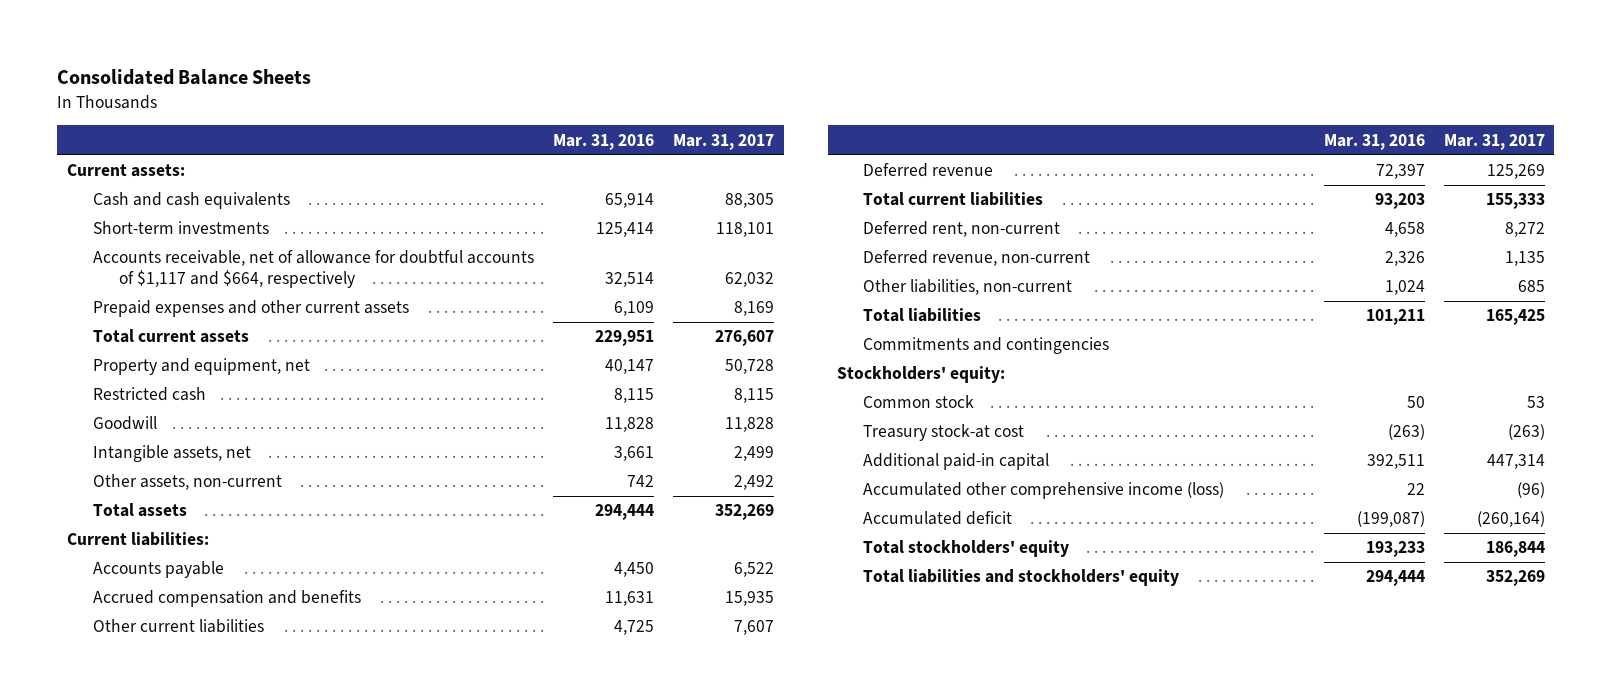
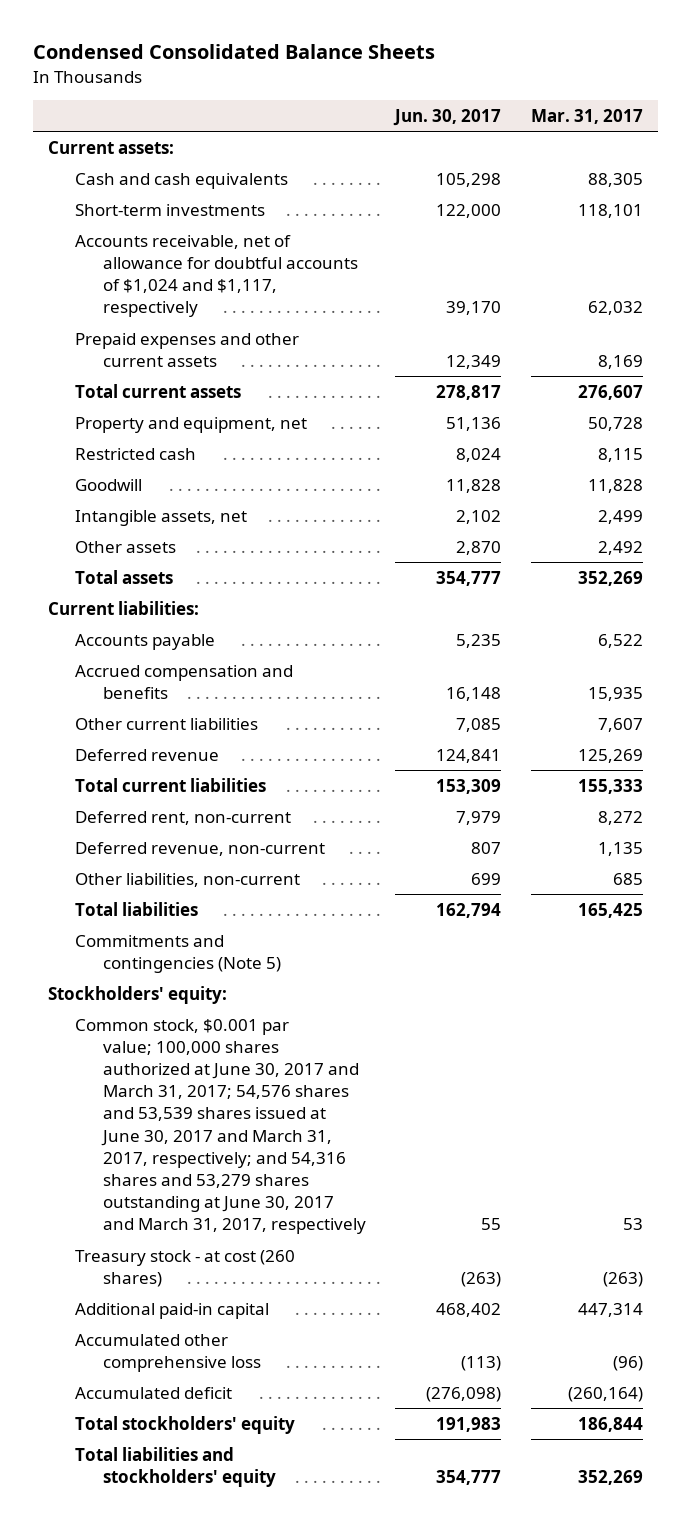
- Consolidated Balance Sheets
+ Condensed Consolidated Balance Sheets
- | Mar. 31, 2016 | Mar. 31, 2017
+ | Jun. 30, 2017 | Mar. 31, 2017
- Accounts receivable, net of allowance for doubtful accounts of $1,117 and $664, respectively | 32,514 | 62,032
+ Accounts receivable, net of allowance for doubtful accounts of $1,024 and $1,117, respectively | 39,170 | 62,032
- Other assets, non-current | 742 | 2,492
+ Other assets | 2,870 | 2,492
- Commitments and contingencies
+ Commitments and contingencies (Note 5)
- Common stock | 50 | 53
- Treasury stock-at cost | (263) | (263)
+ Common stock, $0.001 par value; 100,000 shares authorized at June 30, 2017 and March 31, 2017; 54,576 shares and 53,539 shares issued at June 30, 2017 and March 31, 2017, respectively; and 54,316 shares and 53,279 shares outstanding at June 30, 2017 and March 31, 2017, respectively | 55 | 53
+ Treasury stock - at cost (260 shares) | (263) | (263)
- Accumulated other comprehensive income (loss) | 22 | (96)
+ Accumulated other comprehensive loss | (113) | (96)

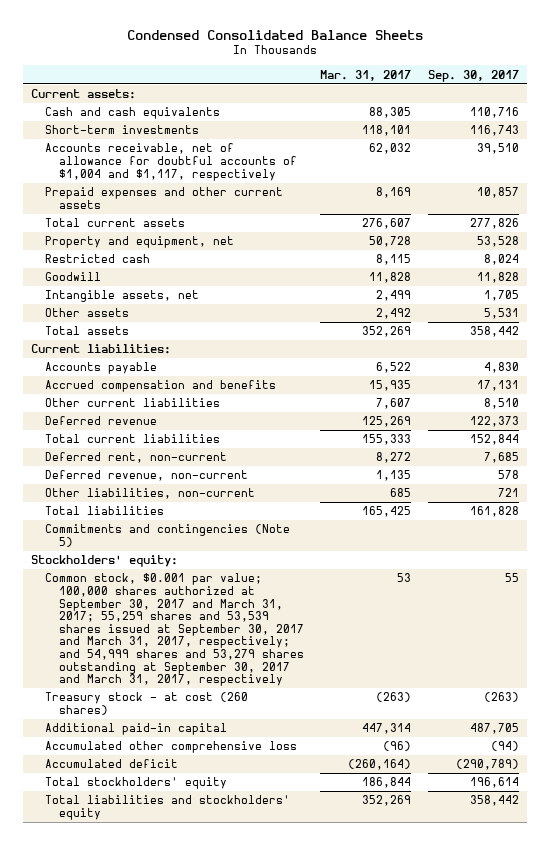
- | Jun. 30, 2017 | Mar. 31, 2017
+ | Mar. 31, 2017 | Sep. 30, 2017
- Accounts receivable, net of allowance for doubtful accounts of $1,024 and $1,117, respectively | 39,170 | 62,032
+ Accounts receivable, net of allowance for doubtful accounts of $1,004 and $1,117, respectively | 62,032 | 39,510
- Common stock, $0.001 par value; 100,000 shares authorized at June 30, 2017 and March 31, 2017; 54,576 shares and 53,539 shares issued at June 30, 2017 and March 31, 2017, respectively; and 54,316 shares and 53,279 shares outstanding at June 30, 2017 and March 31, 2017, respectively | 55 | 53
+ Common stock, $0.001 par value; 100,000 shares authorized at September 30, 2017 and March 31, 2017; 55,259 shares and 53,539 shares issued at September 30, 2017 and March 31, 2017, respectively; and 54,999 shares and 53,279 shares outstanding at September 30, 2017 and March 31, 2017, respectively | 53 | 55

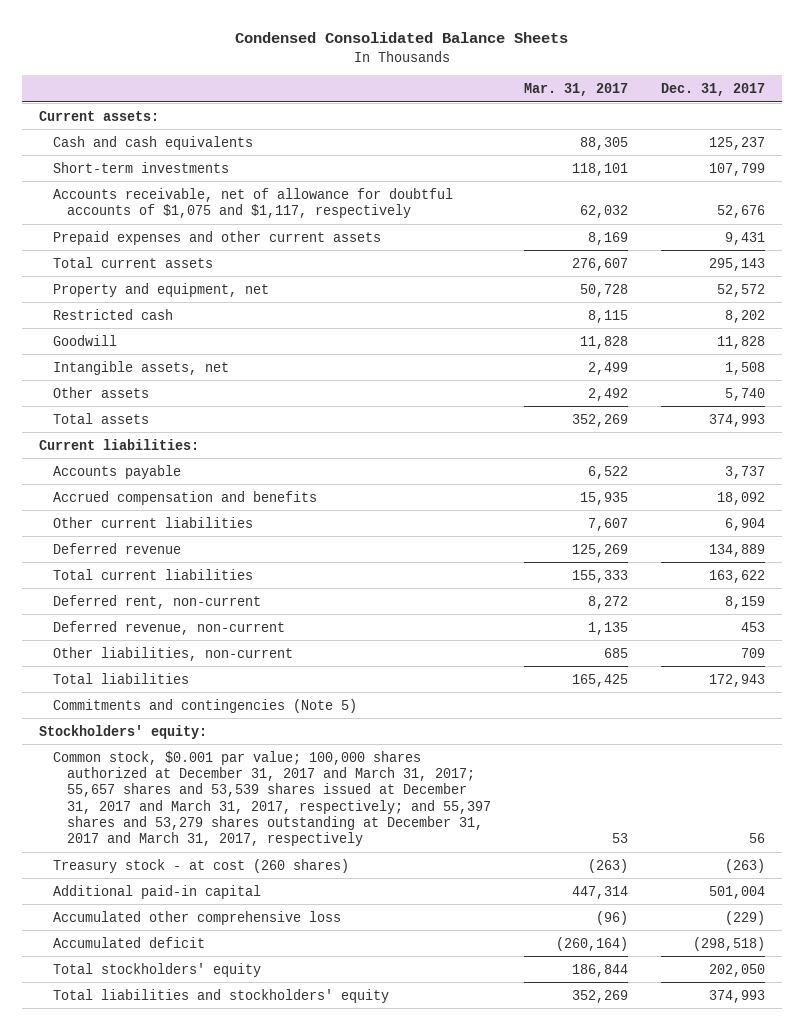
- | Mar. 31, 2017 | Sep. 30, 2017
+ | Mar. 31, 2017 | Dec. 31, 2017
- Accounts receivable, net of allowance for doubtful accounts of $1,004 and $1,117, respectively | 62,032 | 39,510
+ Accounts receivable, net of allowance for doubtful accounts of $1,075 and $1,117, respectively | 62,032 | 52,676
- Common stock, $0.001 par value; 100,000 shares authorized at September 30, 2017 and March 31, 2017; 55,259 shares and 53,539 shares issued at September 30, 2017 and March 31, 2017, respectively; and 54,999 shares and 53,279 shares outstanding at September 30, 2017 and March 31, 2017, respectively | 53 | 55
+ Common stock, $0.001 par value; 100,000 shares authorized at December 31, 2017 and March 31, 2017; 55,657 shares and 53,539 shares issued at December 31, 2017 and March 31, 2017, respectively; and 55,397 shares and 53,279 shares outstanding at December 31, 2017 and March 31, 2017, respectively | 53 | 56

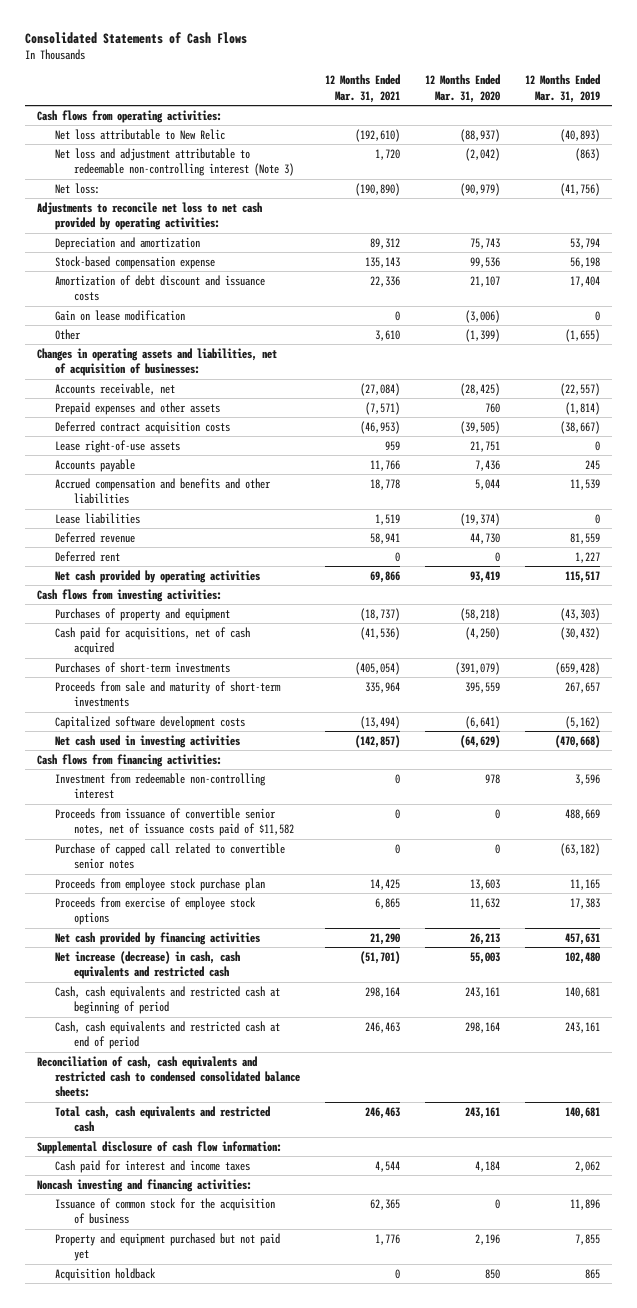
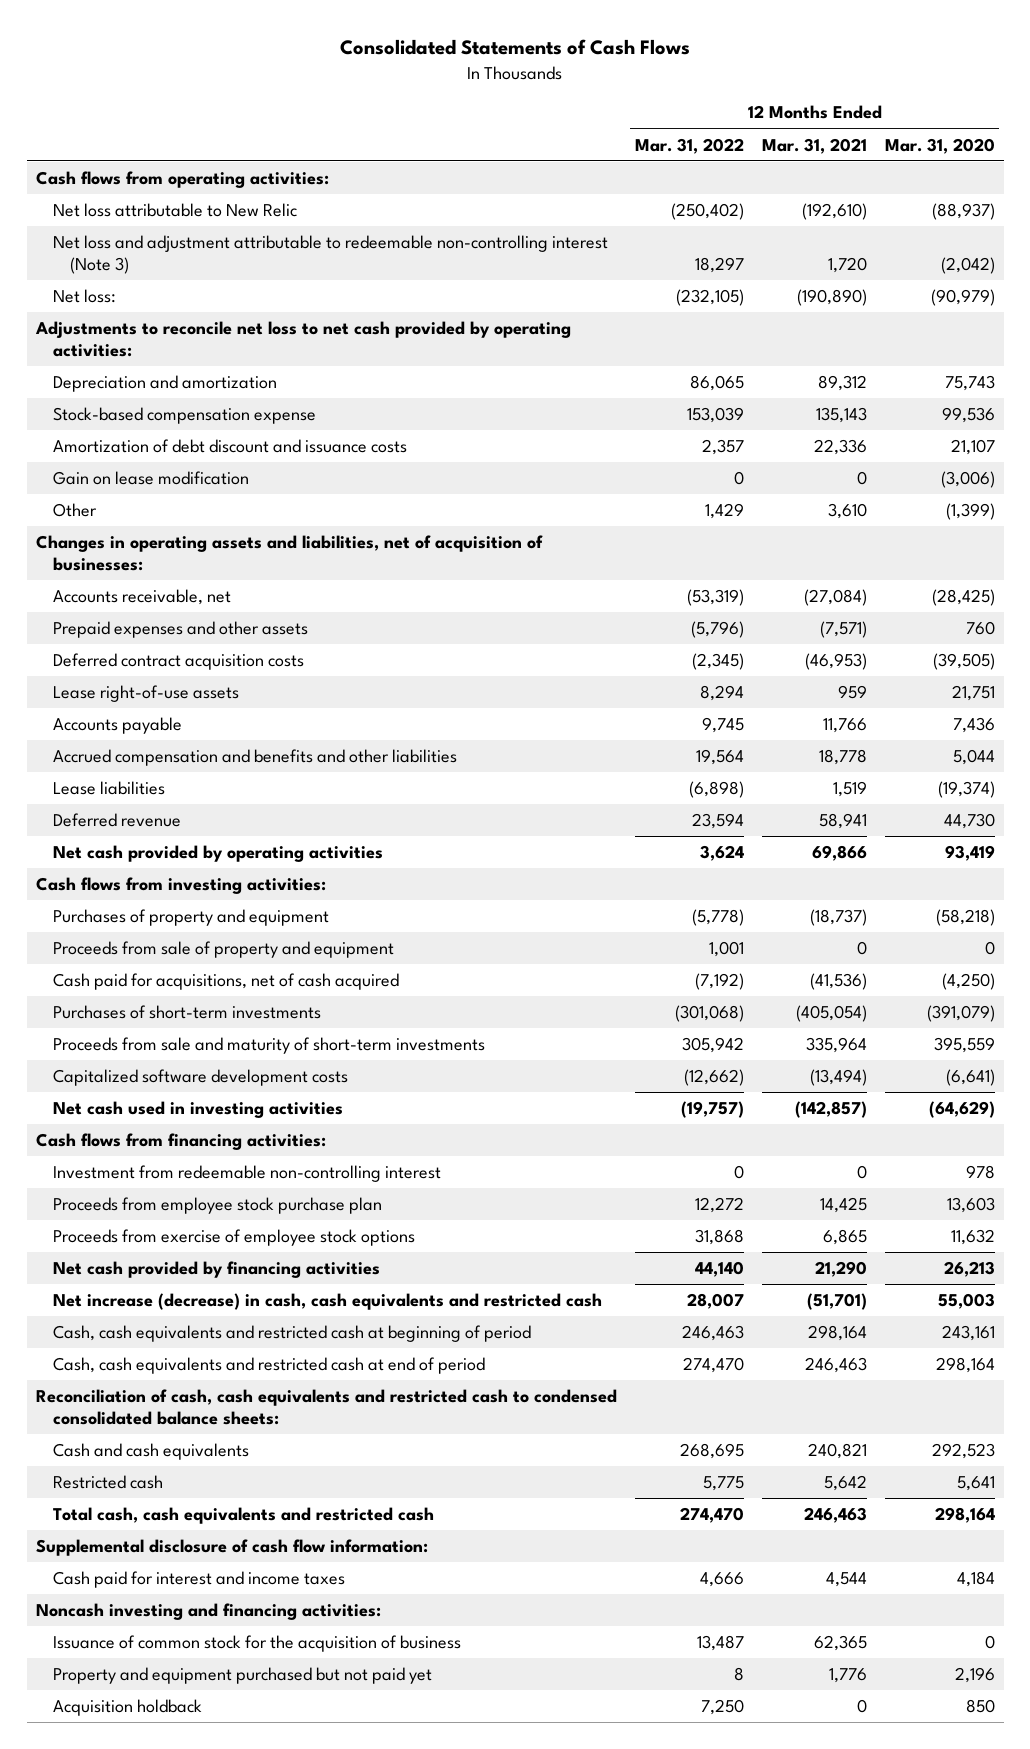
- | 12 Months Ended Mar. 31, 2021 | 12 Months Ended Mar. 31, 2020 | 12 Months Ended Mar. 31, 2019
+ | 12 Months Ended Mar. 31, 2022 | 12 Months Ended Mar. 31, 2021 | 12 Months Ended Mar. 31, 2020
- Deferred rent | 0 | 0 | 1,227
+ Proceeds from sale of property and equipment | 1,001 | 0 | 0
- Proceeds from issuance of convertible senior notes, net of issuance costs paid of $11,582 | 0 | 0 | 488,669
- Purchase of capped call related to convertible senior notes | 0 | 0 | (63,182)
- Total cash, cash equivalents and restricted cash | 246,463 | 243,161 | 140,681
+ Cash and cash equivalents | 268,695 | 240,821 | 292,523
+ Restricted cash | 5,775 | 5,642 | 5,641
+ Total cash, cash equivalents and restricted cash | 274,470 | 246,463 | 298,164

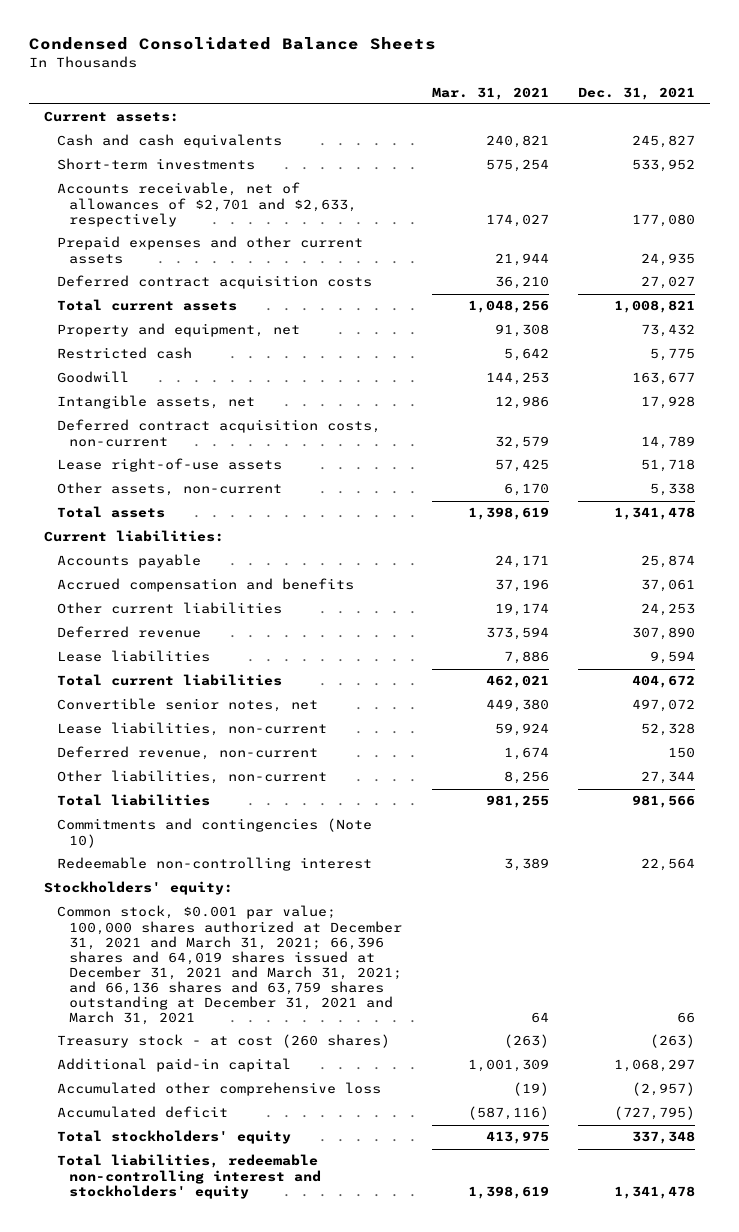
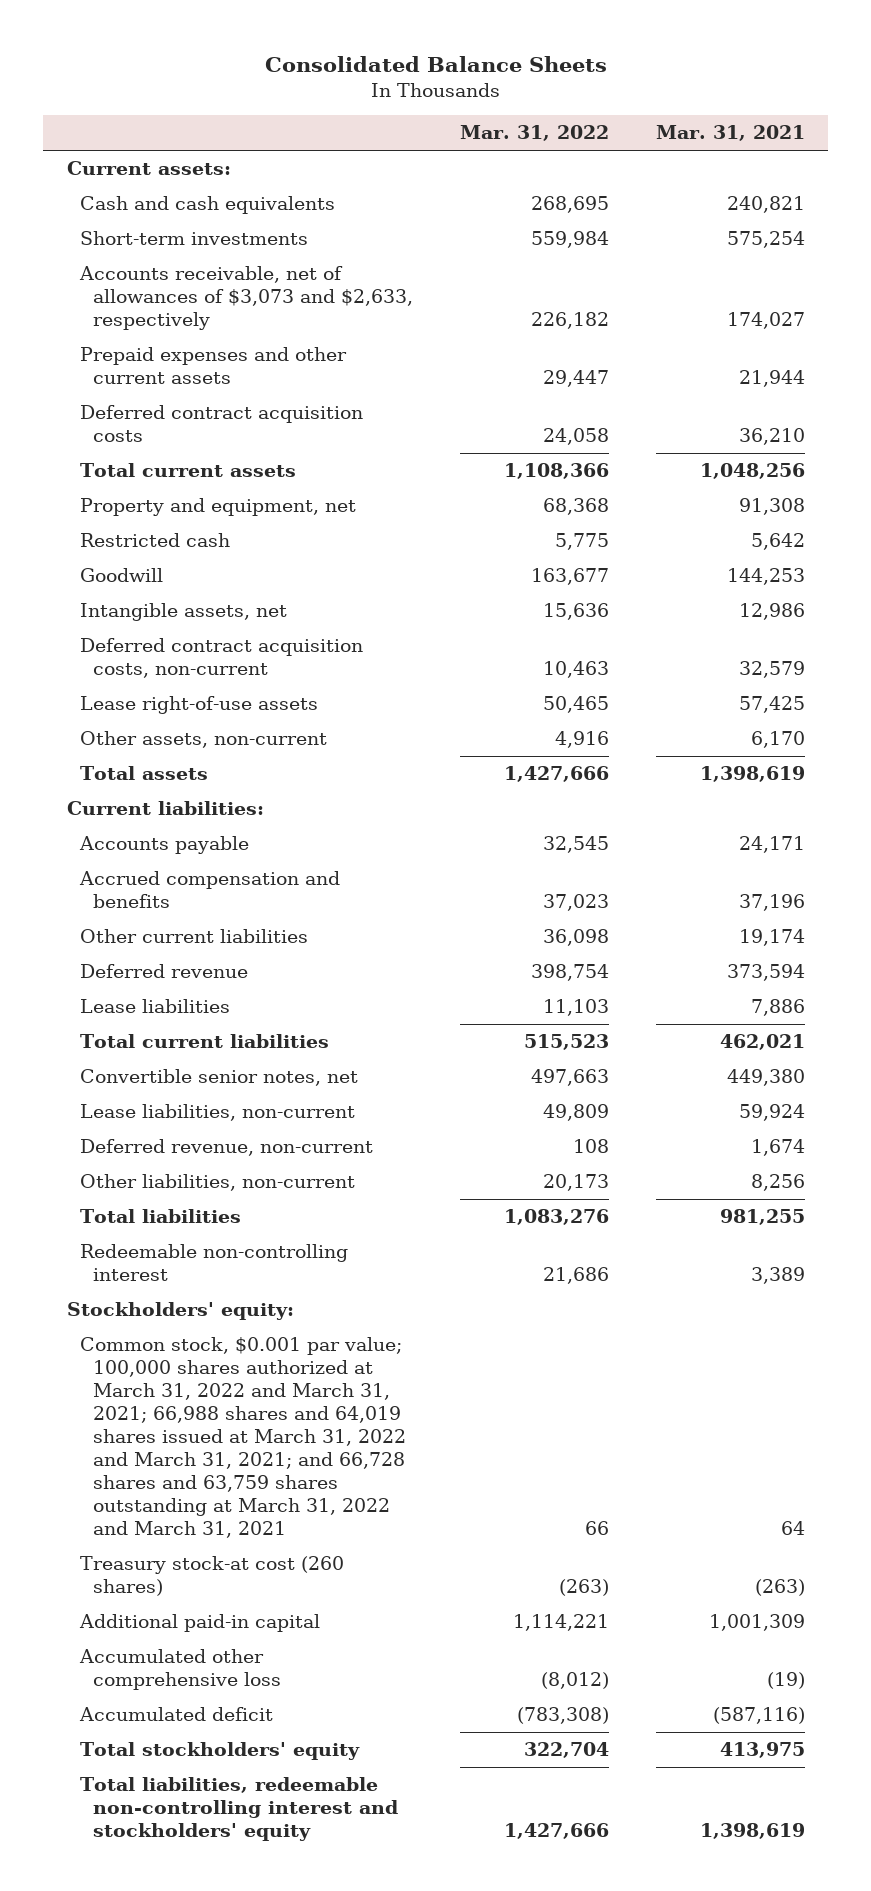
- Condensed Consolidated Balance Sheets
+ Consolidated Balance Sheets
- | Mar. 31, 2021 | Dec. 31, 2021
+ | Mar. 31, 2022 | Mar. 31, 2021
- Accounts receivable, net of allowances of $2,701 and $2,633, respectively | 174,027 | 177,080
+ Accounts receivable, net of allowances of $3,073 and $2,633, respectively | 226,182 | 174,027
- Commitments and contingencies (Note 10)
- Common stock, $0.001 par value; 100,000 shares authorized at December 31, 2021 and March 31, 2021; 66,396 shares and 64,019 shares issued at December 31, 2021 and March 31, 2021; and 66,136 shares and 63,759 shares outstanding at December 31, 2021 and March 31, 2021 | 64 | 66
- Treasury stock - at cost (260 shares) | (263) | (263)
+ Common stock, $0.001 par value; 100,000 shares authorized at March 31, 2022 and March 31, 2021; 66,988 shares and 64,019 shares issued at March 31, 2022 and March 31, 2021; and 66,728 shares and 63,759 shares outstanding at March 31, 2022 and March 31, 2021 | 66 | 64
+ Treasury stock-at cost (260 shares) | (263) | (263)

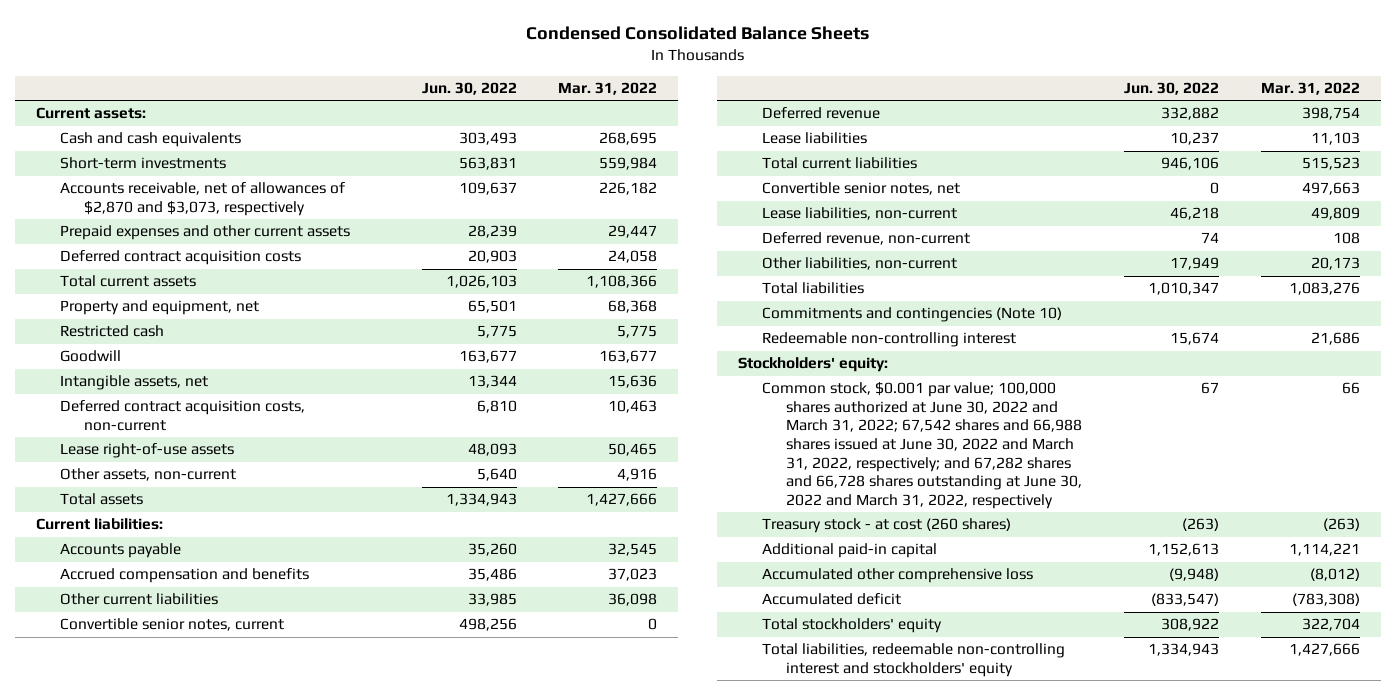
- Consolidated Balance Sheets
+ Condensed Consolidated Balance Sheets
- | Mar. 31, 2022 | Mar. 31, 2021
+ | Jun. 30, 2022 | Mar. 31, 2022
- Accounts receivable, net of allowances of $3,073 and $2,633, respectively | 226,182 | 174,027
+ Accounts receivable, net of allowances of $2,870 and $3,073, respectively | 109,637 | 226,182
+ Convertible senior notes, current | 498,256 | 0
+ Commitments and contingencies (Note 10)
- Common stock, $0.001 par value; 100,000 shares authorized at March 31, 2022 and March 31, 2021; 66,988 shares and 64,019 shares issued at March 31, 2022 and March 31, 2021; and 66,728 shares and 63,759 shares outstanding at March 31, 2022 and March 31, 2021 | 66 | 64
- Treasury stock-at cost (260 shares) | (263) | (263)
+ Common stock, $0.001 par value; 100,000 shares authorized at June 30, 2022 and March 31, 2022; 67,542 shares and 66,988 shares issued at June 30, 2022 and March 31, 2022, respectively; and 67,282 shares and 66,728 shares outstanding at June 30, 2022 and March 31, 2022, respectively | 67 | 66
+ Treasury stock - at cost (260 shares) | (263) | (263)

